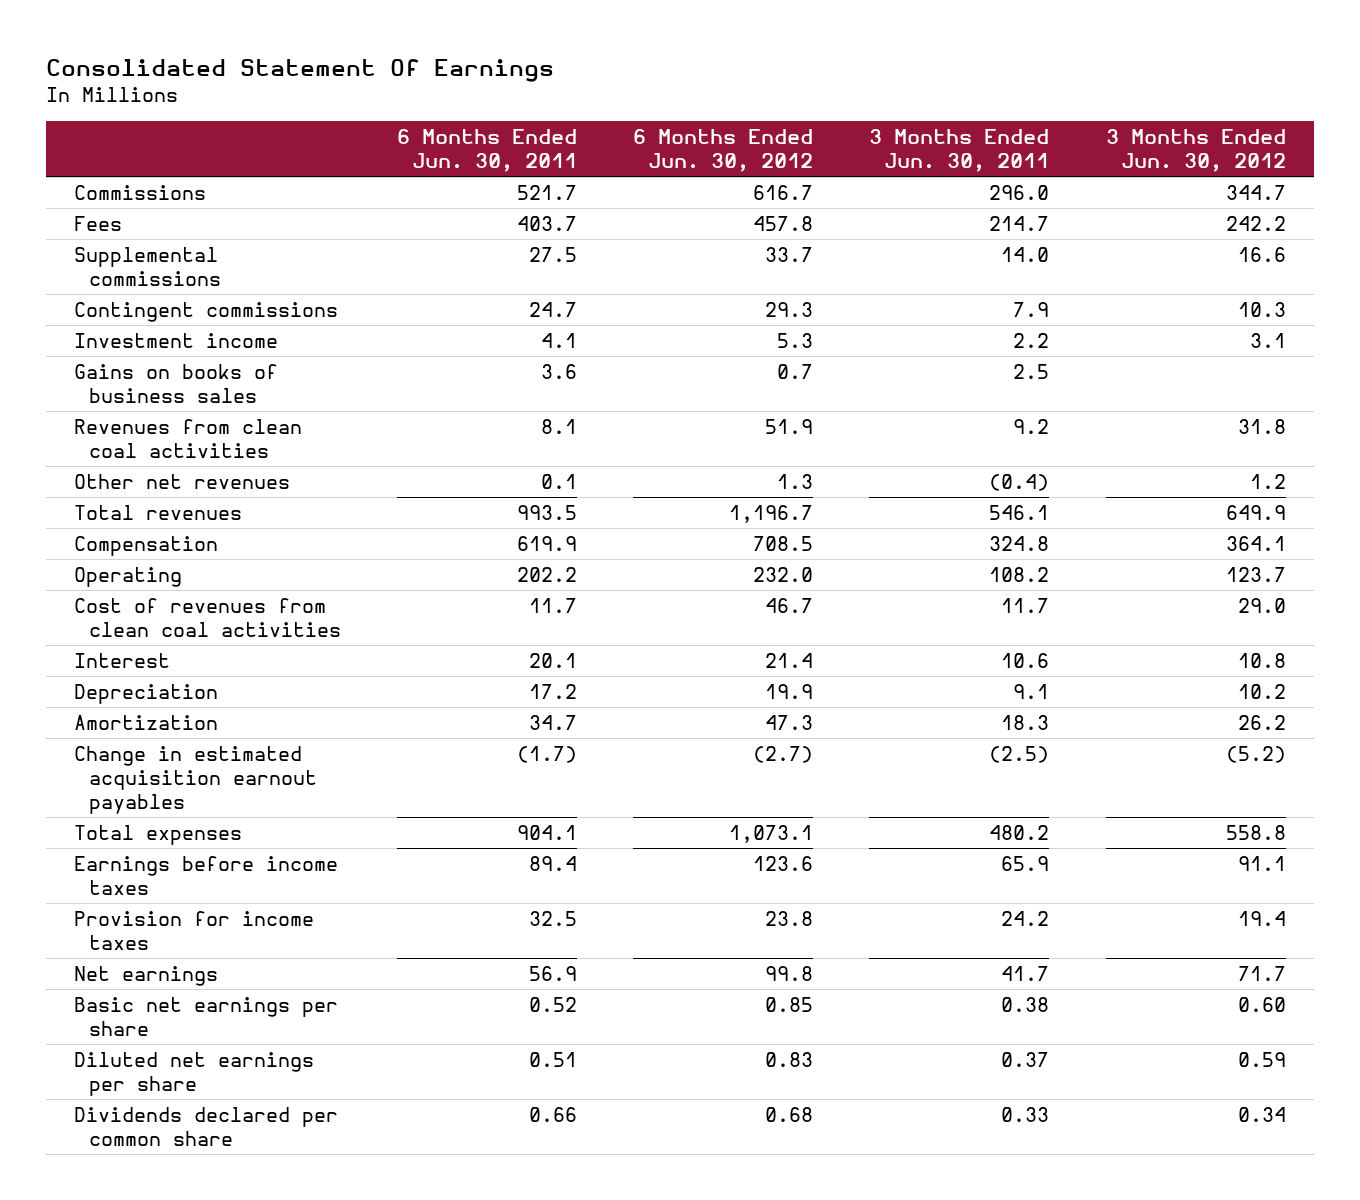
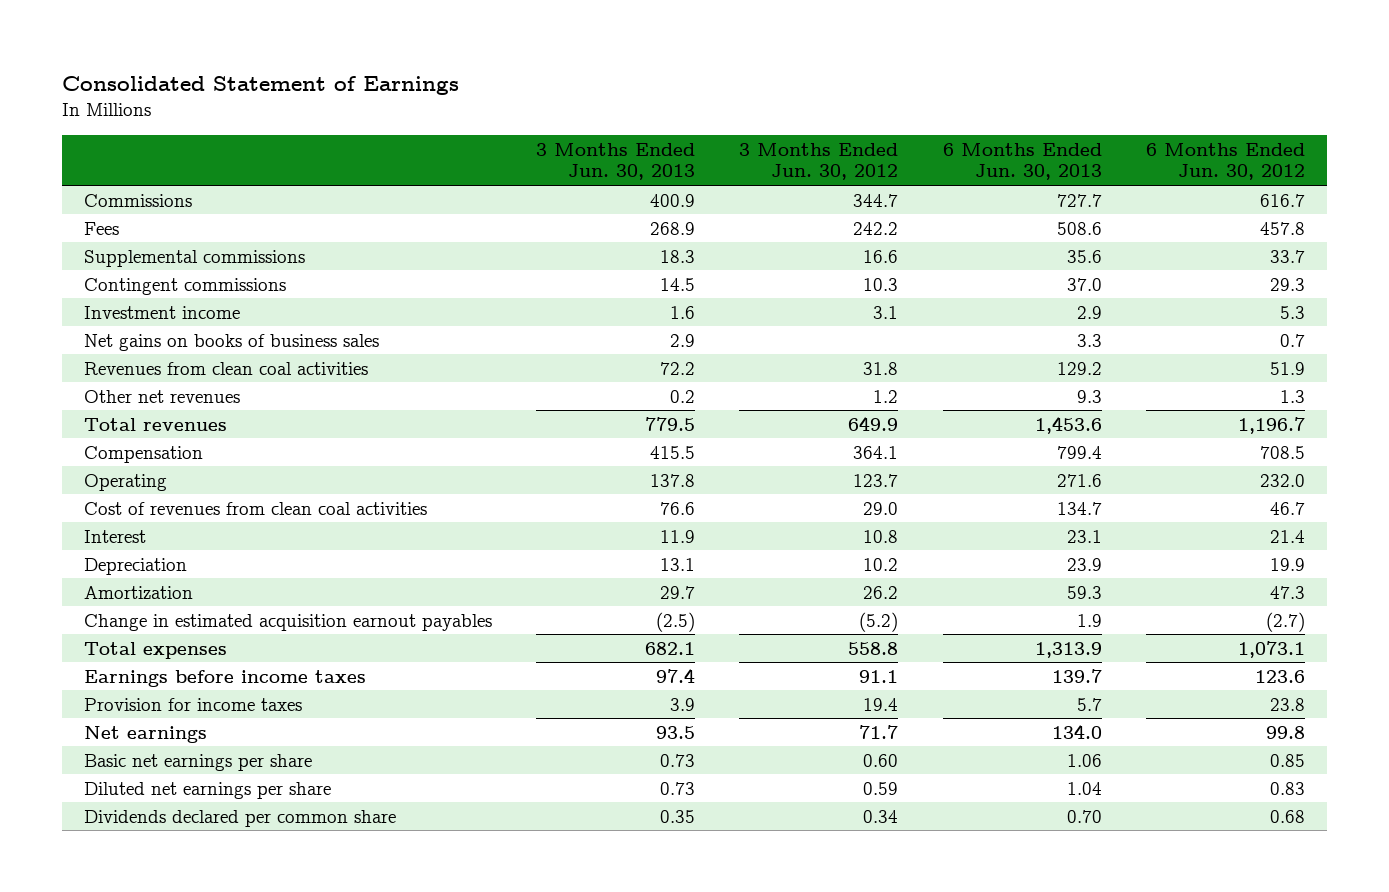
- Consolidated Statement Of Earnings
+ Consolidated Statement of Earnings
- | 6 Months Ended Jun. 30, 2011 | 6 Months Ended Jun. 30, 2012 | 3 Months Ended Jun. 30, 2011 | 3 Months Ended Jun. 30, 2012
+ | 3 Months Ended Jun. 30, 2013 | 3 Months Ended Jun. 30, 2012 | 6 Months Ended Jun. 30, 2013 | 6 Months Ended Jun. 30, 2012
- Gains on books of business sales | 3.6 | 0.7 | 2.5 |
+ Net gains on books of business sales | 2.9 | | 3.3 | 0.7

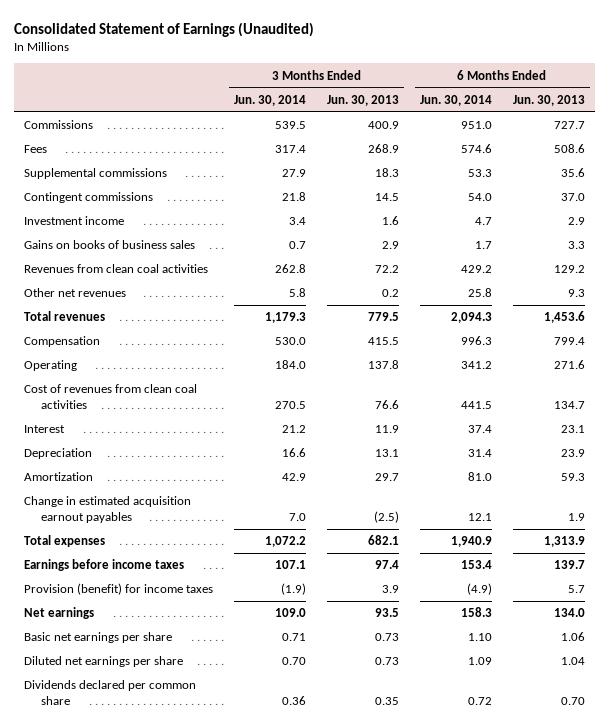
- Consolidated Statement of Earnings
+ Consolidated Statement of Earnings (Unaudited)
- | 3 Months Ended Jun. 30, 2013 | 3 Months Ended Jun. 30, 2012 | 6 Months Ended Jun. 30, 2013 | 6 Months Ended Jun. 30, 2012
+ | 3 Months Ended Jun. 30, 2014 | 3 Months Ended Jun. 30, 2013 | 6 Months Ended Jun. 30, 2014 | 6 Months Ended Jun. 30, 2013
- Net gains on books of business sales | 2.9 | | 3.3 | 0.7
+ Gains on books of business sales | 0.7 | 2.9 | 1.7 | 3.3
- Provision for income taxes | 3.9 | 19.4 | 5.7 | 23.8
+ Provision (benefit) for income taxes | (1.9) | 3.9 | (4.9) | 5.7

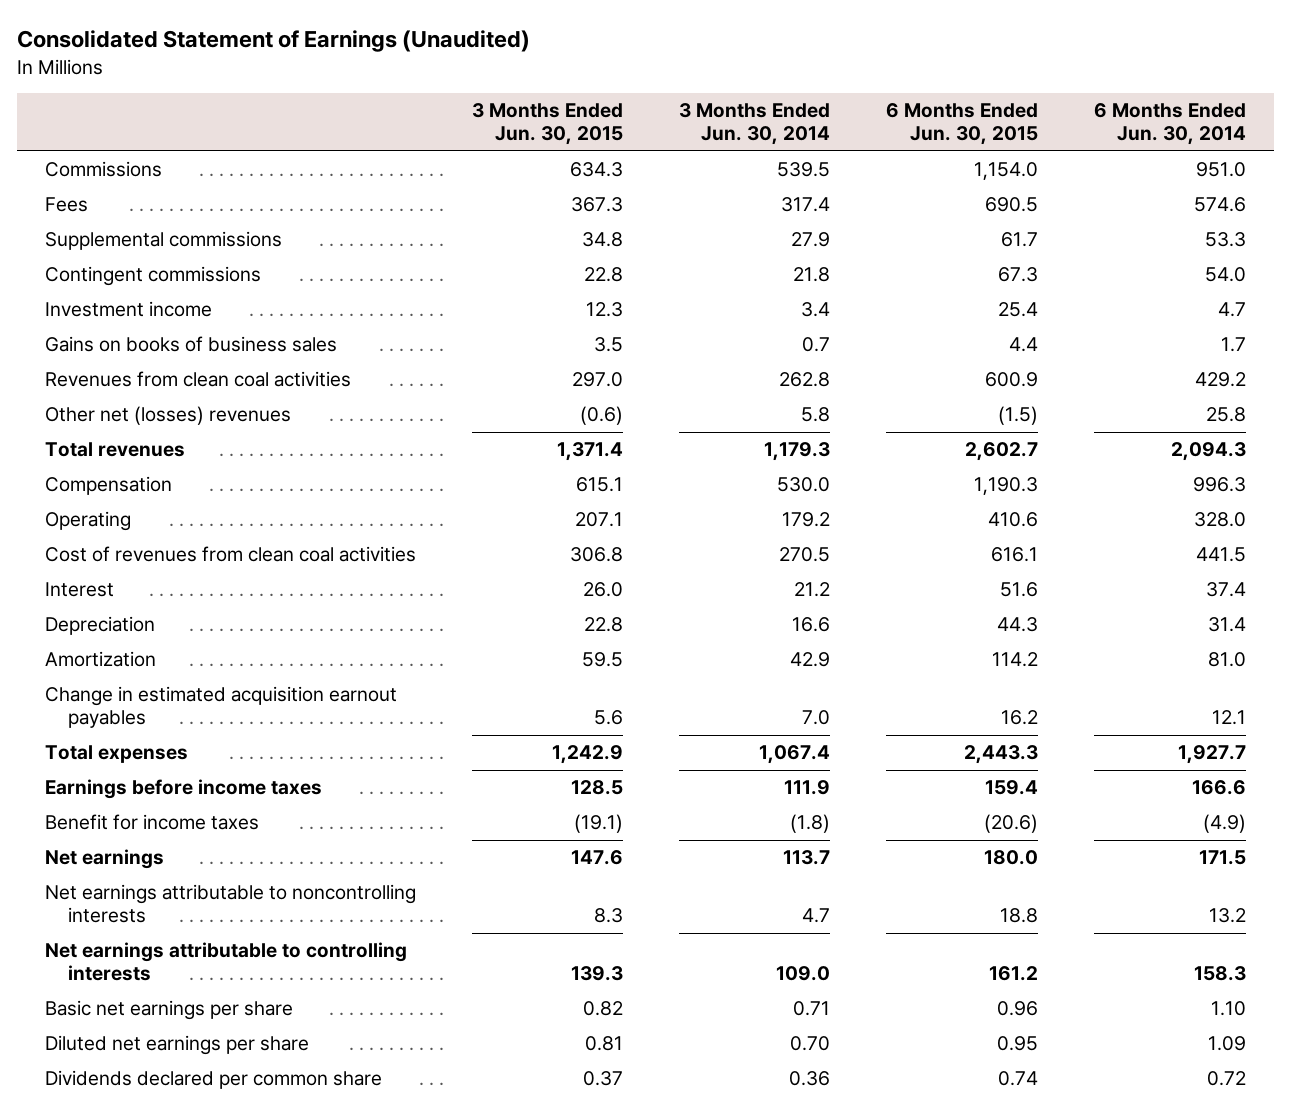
- | 3 Months Ended Jun. 30, 2014 | 3 Months Ended Jun. 30, 2013 | 6 Months Ended Jun. 30, 2014 | 6 Months Ended Jun. 30, 2013
+ | 3 Months Ended Jun. 30, 2015 | 3 Months Ended Jun. 30, 2014 | 6 Months Ended Jun. 30, 2015 | 6 Months Ended Jun. 30, 2014
- Other net revenues | 5.8 | 0.2 | 25.8 | 9.3
+ Other net (losses) revenues | (0.6) | 5.8 | (1.5) | 25.8
- Operating | 184.0 | 137.8 | 341.2 | 271.6
+ Operating | 207.1 | 179.2 | 410.6 | 328.0
- Total expenses | 1,072.2 | 682.1 | 1,940.9 | 1,313.9
- Earnings before income taxes | 107.1 | 97.4 | 153.4 | 139.7
- Provision (benefit) for income taxes | (1.9) | 3.9 | (4.9) | 5.7
- Net earnings | 109.0 | 93.5 | 158.3 | 134.0
+ Total expenses | 1,242.9 | 1,067.4 | 2,443.3 | 1,927.7
+ Earnings before income taxes | 128.5 | 111.9 | 159.4 | 166.6
+ Benefit for income taxes | (19.1) | (1.8) | (20.6) | (4.9)
+ Net earnings | 147.6 | 113.7 | 180.0 | 171.5
+ Net earnings attributable to noncontrolling interests | 8.3 | 4.7 | 18.8 | 13.2
+ Net earnings attributable to controlling interests | 139.3 | 109.0 | 161.2 | 158.3

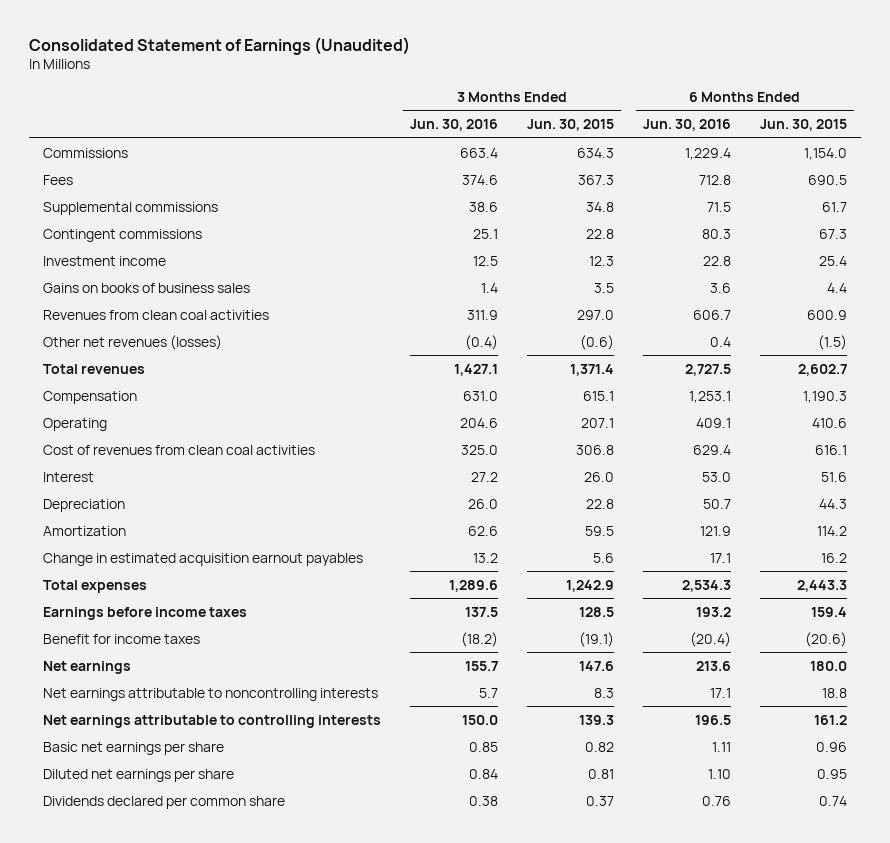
- | 3 Months Ended Jun. 30, 2015 | 3 Months Ended Jun. 30, 2014 | 6 Months Ended Jun. 30, 2015 | 6 Months Ended Jun. 30, 2014
+ | 3 Months Ended Jun. 30, 2016 | 3 Months Ended Jun. 30, 2015 | 6 Months Ended Jun. 30, 2016 | 6 Months Ended Jun. 30, 2015
- Other net (losses) revenues | (0.6) | 5.8 | (1.5) | 25.8
+ Other net revenues (losses) | (0.4) | (0.6) | 0.4 | (1.5)

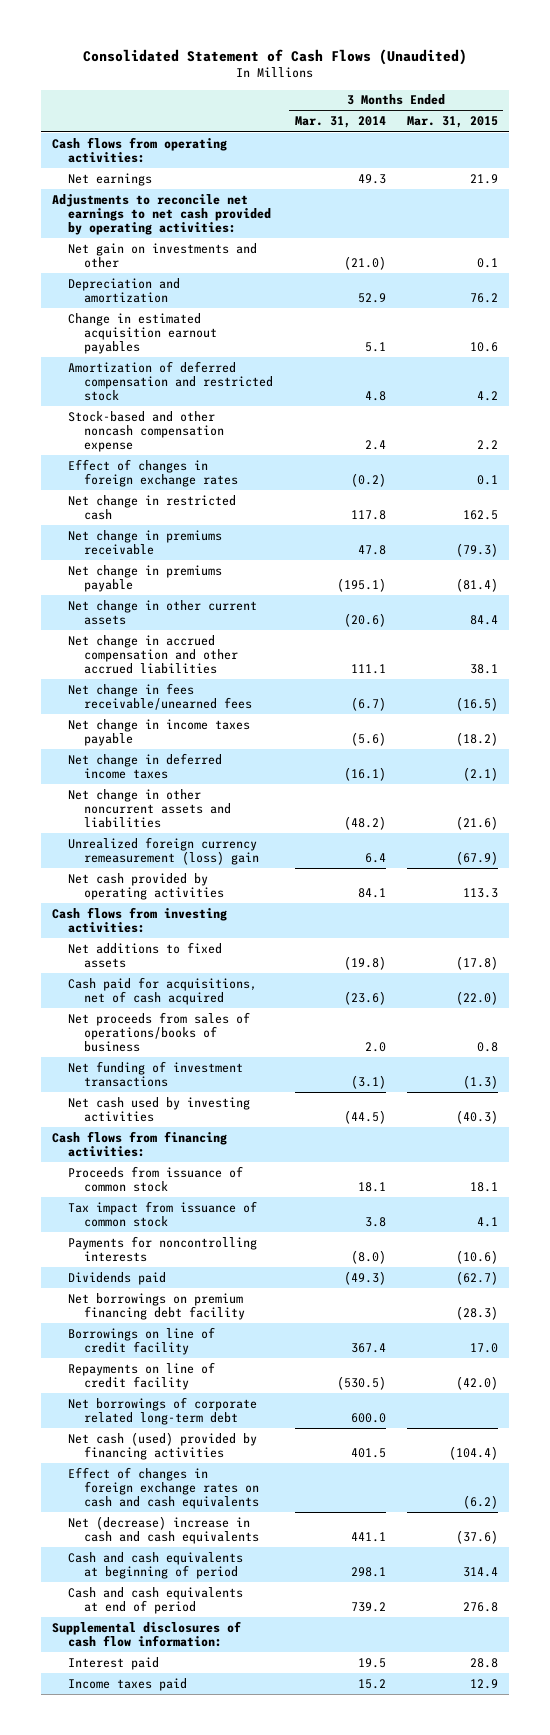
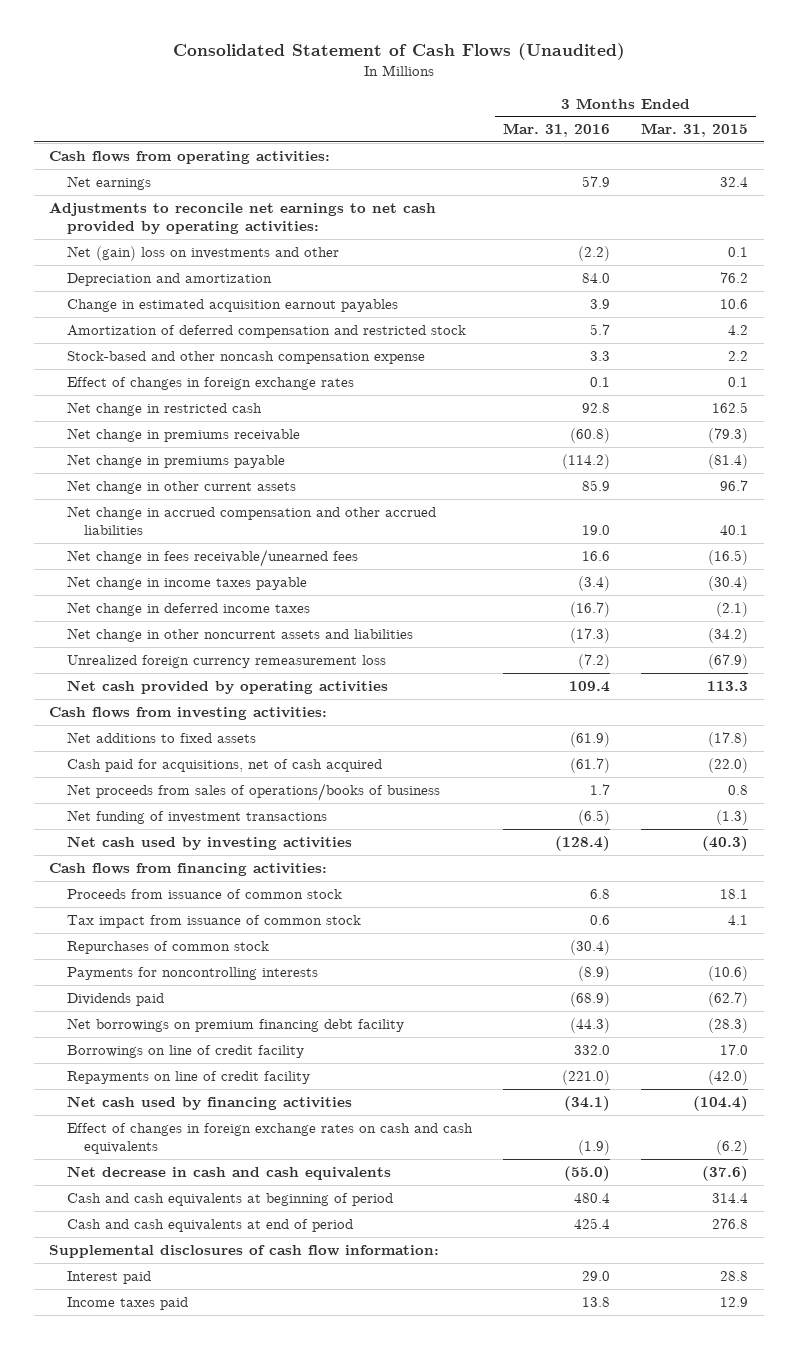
- | 3 Months Ended Mar. 31, 2014 | 3 Months Ended Mar. 31, 2015
+ | 3 Months Ended Mar. 31, 2016 | 3 Months Ended Mar. 31, 2015
- Net earnings | 49.3 | 21.9
+ Net earnings | 57.9 | 32.4
- Net gain on investments and other | (21.0) | 0.1
+ Net (gain) loss on investments and other | (2.2) | 0.1
- Net change in other current assets | (20.6) | 84.4
- Net change in accrued compensation and other accrued liabilities | 111.1 | 38.1
+ Net change in other current assets | 85.9 | 96.7
+ Net change in accrued compensation and other accrued liabilities | 19.0 | 40.1
- Net change in income taxes payable | (5.6) | (18.2)
+ Net change in income taxes payable | (3.4) | (30.4)
- Net change in other noncurrent assets and liabilities | (48.2) | (21.6)
- Unrealized foreign currency remeasurement (loss) gain | 6.4 | (67.9)
+ Net change in other noncurrent assets and liabilities | (17.3) | (34.2)
+ Unrealized foreign currency remeasurement loss | (7.2) | (67.9)
+ Repurchases of common stock | (30.4) |
- Net borrowings of corporate related long-term debt | 600.0 |
- Net cash (used) provided by financing activities | 401.5 | (104.4)
+ Net cash used by financing activities | (34.1) | (104.4)
- Net (decrease) increase in cash and cash equivalents | 441.1 | (37.6)
+ Net decrease in cash and cash equivalents | (55.0) | (37.6)

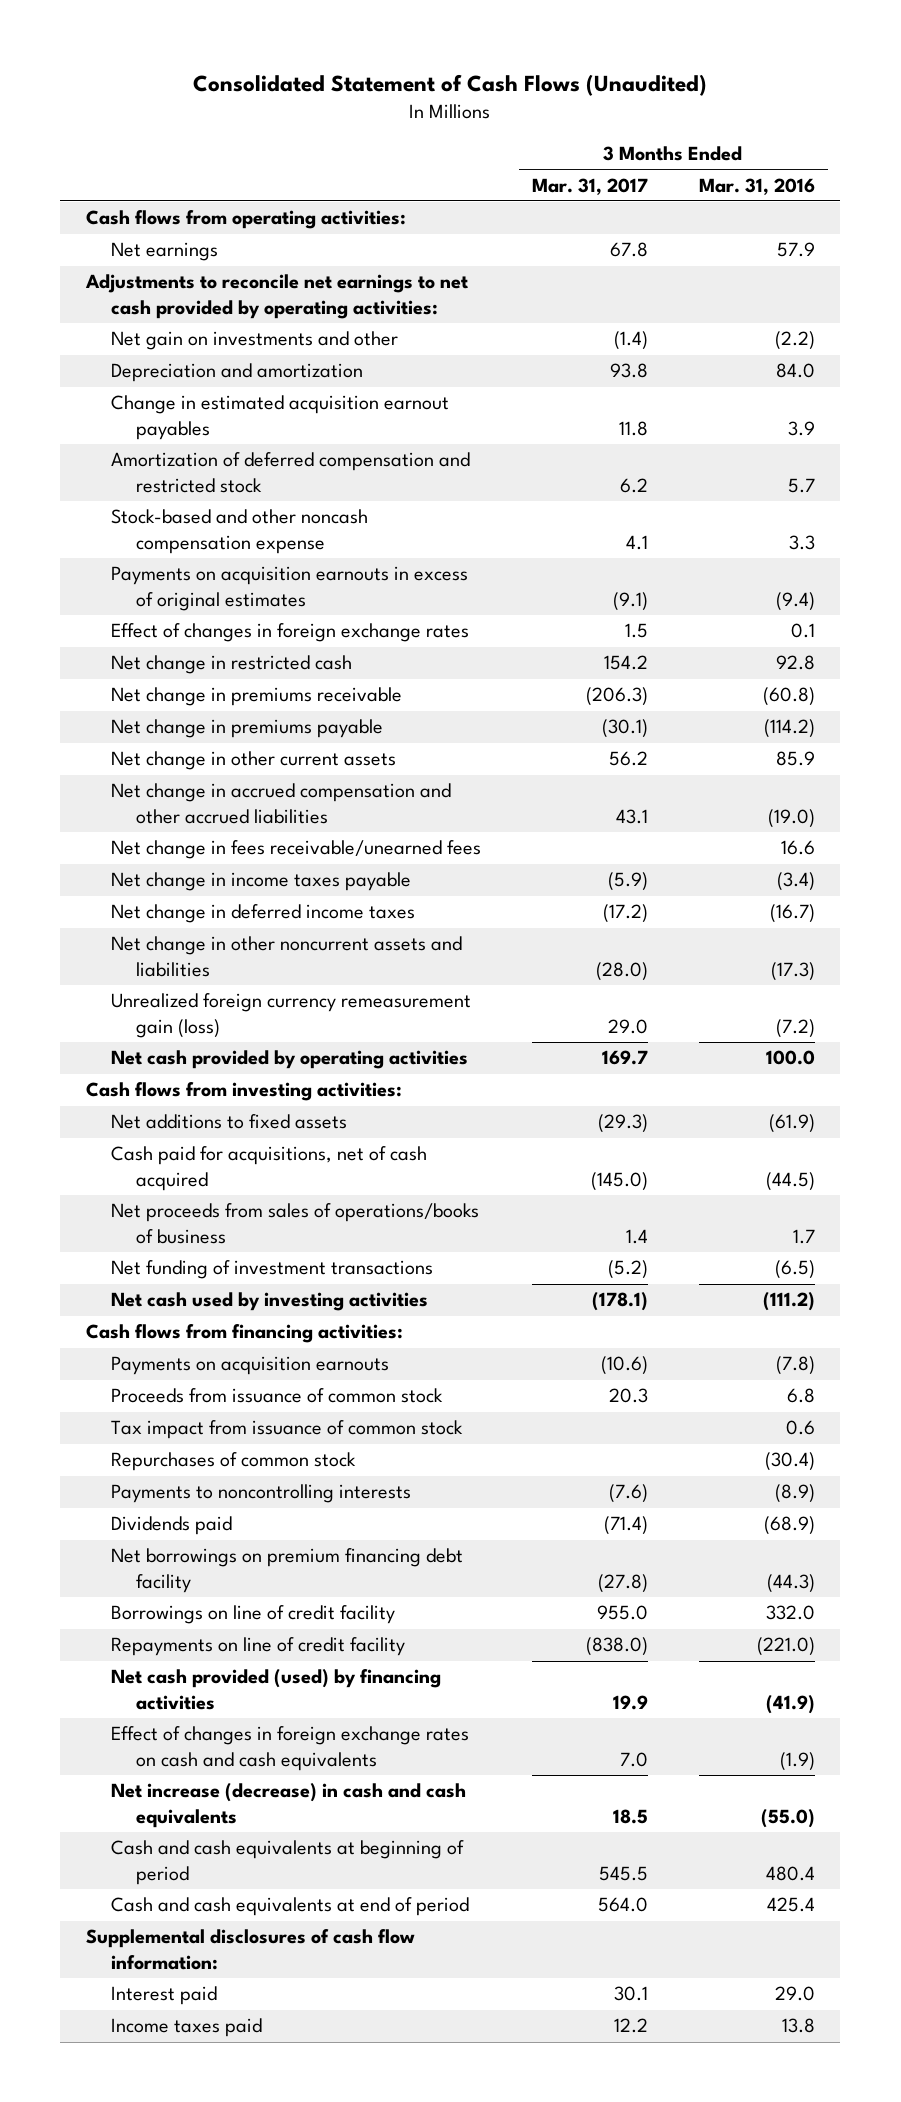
- | 3 Months Ended Mar. 31, 2016 | 3 Months Ended Mar. 31, 2015
+ | 3 Months Ended Mar. 31, 2017 | 3 Months Ended Mar. 31, 2016
- Net (gain) loss on investments and other | (2.2) | 0.1
+ Net gain on investments and other | (1.4) | (2.2)
+ Payments on acquisition earnouts in excess of original estimates | (9.1) | (9.4)
- Net change in accrued compensation and other accrued liabilities | 19.0 | 40.1
+ Net change in accrued compensation and other accrued liabilities | 43.1 | (19.0)
- Unrealized foreign currency remeasurement loss | (7.2) | (67.9)
- Net cash provided by operating activities | 109.4 | 113.3
+ Unrealized foreign currency remeasurement gain (loss) | 29.0 | (7.2)
+ Net cash provided by operating activities | 169.7 | 100.0
- Cash paid for acquisitions, net of cash acquired | (61.7) | (22.0)
+ Cash paid for acquisitions, net of cash acquired | (145.0) | (44.5)
- Net cash used by investing activities | (128.4) | (40.3)
+ Net cash used by investing activities | (178.1) | (111.2)
+ Payments on acquisition earnouts | (10.6) | (7.8)
- Payments for noncontrolling interests | (8.9) | (10.6)
+ Payments to noncontrolling interests | (7.6) | (8.9)
- Net cash used by financing activities | (34.1) | (104.4)
+ Net cash provided (used) by financing activities | 19.9 | (41.9)
- Net decrease in cash and cash equivalents | (55.0) | (37.6)
+ Net increase (decrease) in cash and cash equivalents | 18.5 | (55.0)

